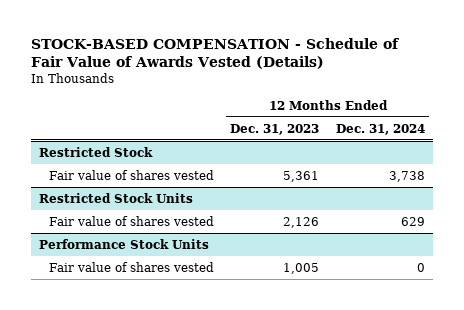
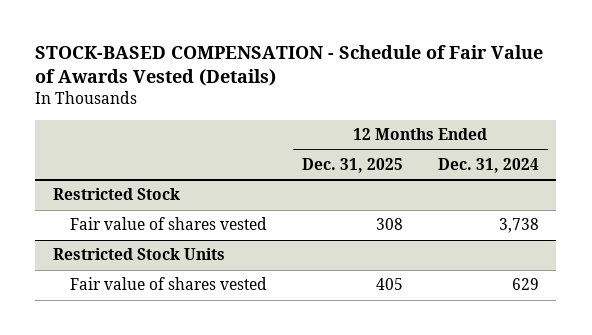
- | 12 Months Ended Dec. 31, 2023 | 12 Months Ended Dec. 31, 2024
+ | 12 Months Ended Dec. 31, 2025 | 12 Months Ended Dec. 31, 2024
- Performance Stock Units
- Fair value of shares vested | 1,005 | 0

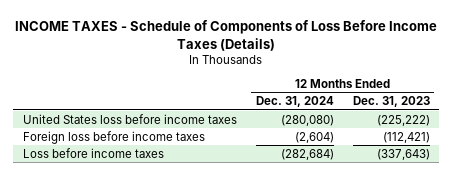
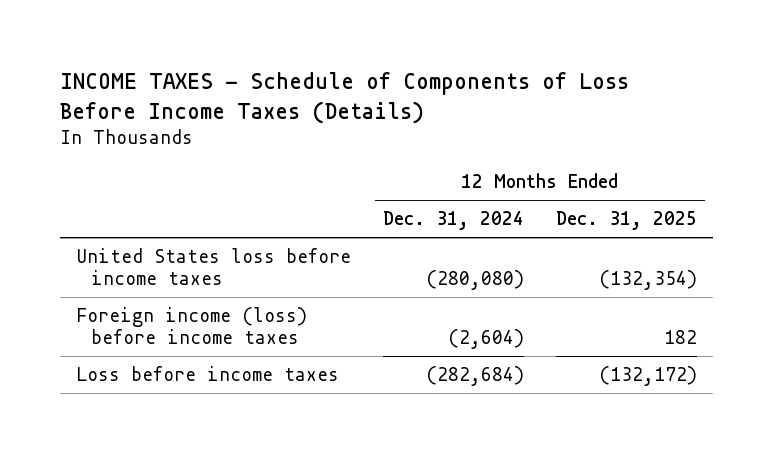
- | 12 Months Ended Dec. 31, 2024 | 12 Months Ended Dec. 31, 2023
+ | 12 Months Ended Dec. 31, 2024 | 12 Months Ended Dec. 31, 2025
- Foreign loss before income taxes | (2,604) | (112,421)
+ Foreign income (loss) before income taxes | (2,604) | 182

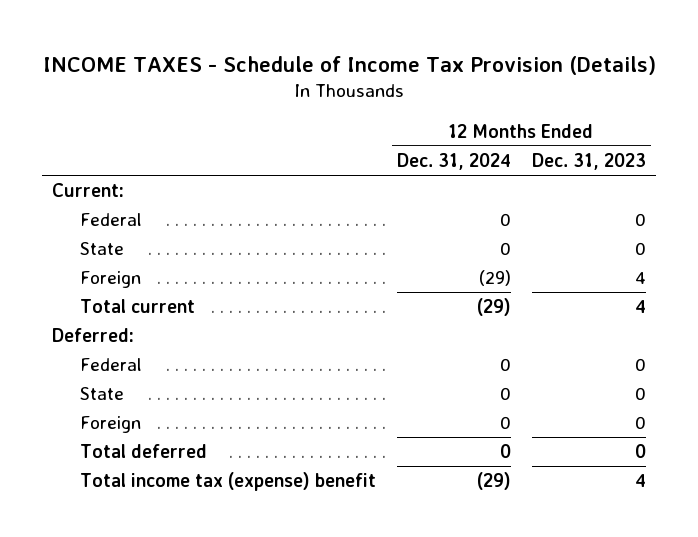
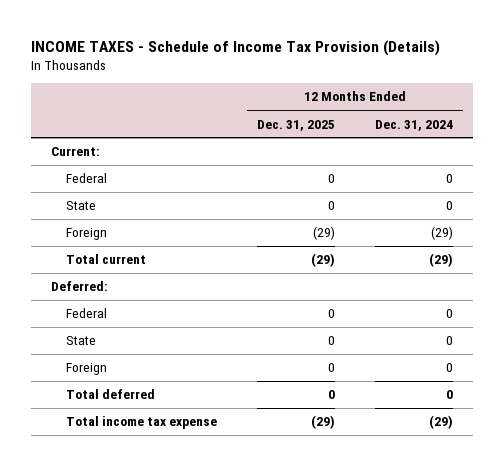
- | 12 Months Ended Dec. 31, 2024 | 12 Months Ended Dec. 31, 2023
+ | 12 Months Ended Dec. 31, 2025 | 12 Months Ended Dec. 31, 2024
- Total income tax (expense) benefit | (29) | 4
+ Total income tax expense | (29) | (29)

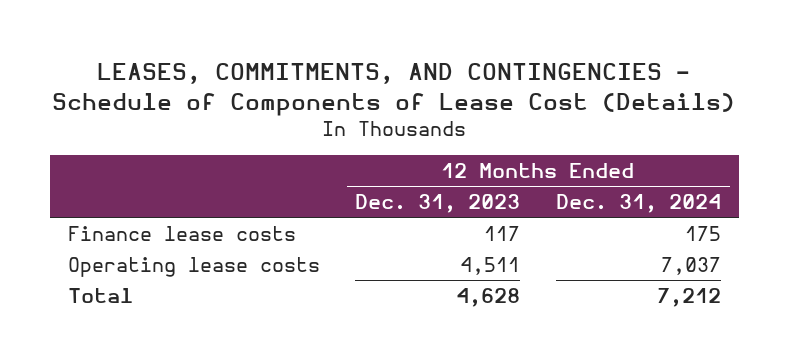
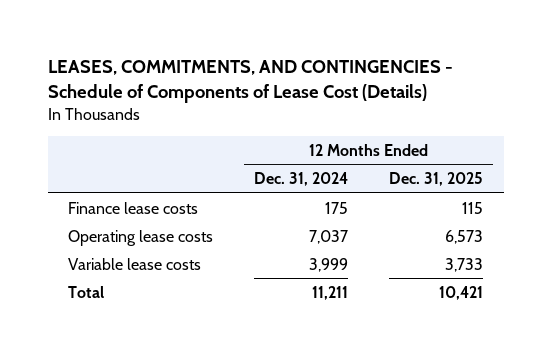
- | 12 Months Ended Dec. 31, 2023 | 12 Months Ended Dec. 31, 2024
+ | 12 Months Ended Dec. 31, 2024 | 12 Months Ended Dec. 31, 2025
- Total | 4,628 | 7,212
+ Variable lease costs | 3,999 | 3,733
+ Total | 11,211 | 10,421

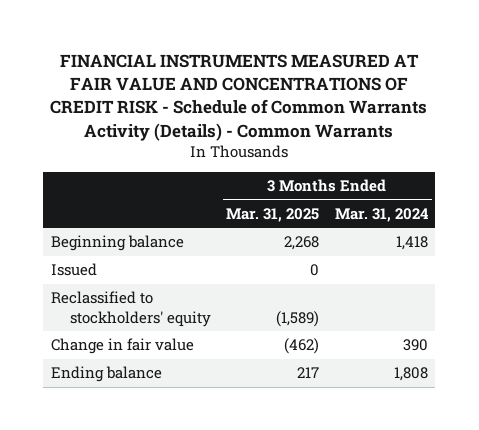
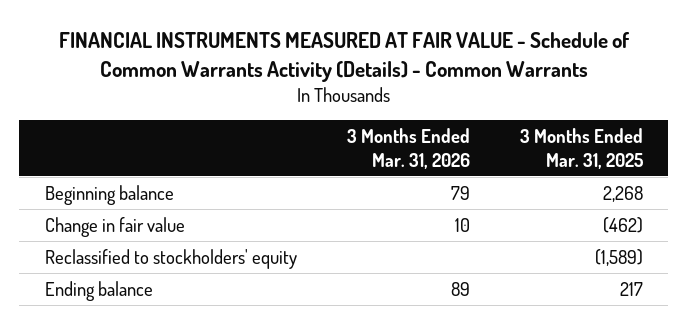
- FINANCIAL INSTRUMENTS MEASURED AT FAIR VALUE AND CONCENTRATIONS OF CREDIT RISK - Schedule of Common Warrants Activity (Details) - Common Warrants
+ FINANCIAL INSTRUMENTS MEASURED AT FAIR VALUE - Schedule of Common Warrants Activity (Details) - Common Warrants
- | 3 Months Ended Mar. 31, 2025 | 3 Months Ended Mar. 31, 2024
+ | 3 Months Ended Mar. 31, 2026 | 3 Months Ended Mar. 31, 2025
- Issued | 0 |
moved down: Reclassified to stockholders' equity | | (1,589)

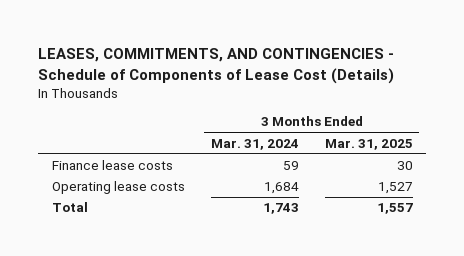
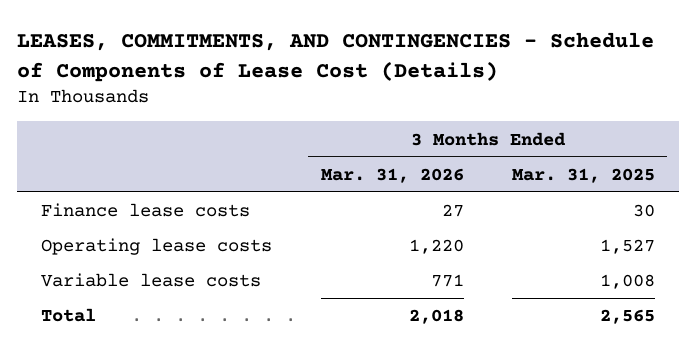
- | 3 Months Ended Mar. 31, 2024 | 3 Months Ended Mar. 31, 2025
+ | 3 Months Ended Mar. 31, 2026 | 3 Months Ended Mar. 31, 2025
- Total | 1,743 | 1,557
+ Variable lease costs | 771 | 1,008
+ Total | 2,018 | 2,565

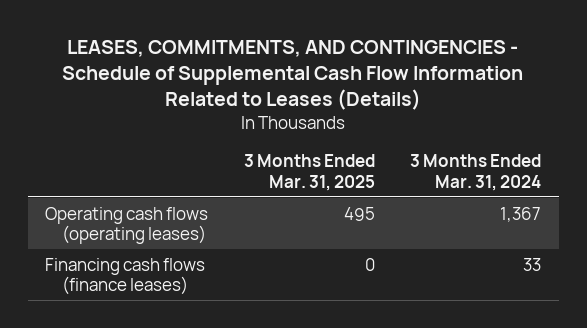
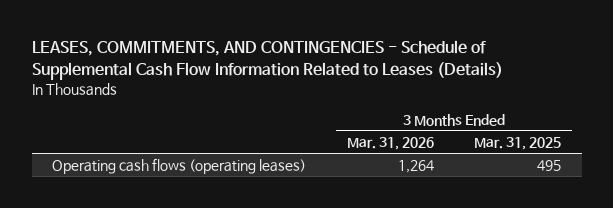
- | 3 Months Ended Mar. 31, 2025 | 3 Months Ended Mar. 31, 2024
+ | 3 Months Ended Mar. 31, 2026 | 3 Months Ended Mar. 31, 2025
- Financing cash flows (finance leases) | 0 | 33

